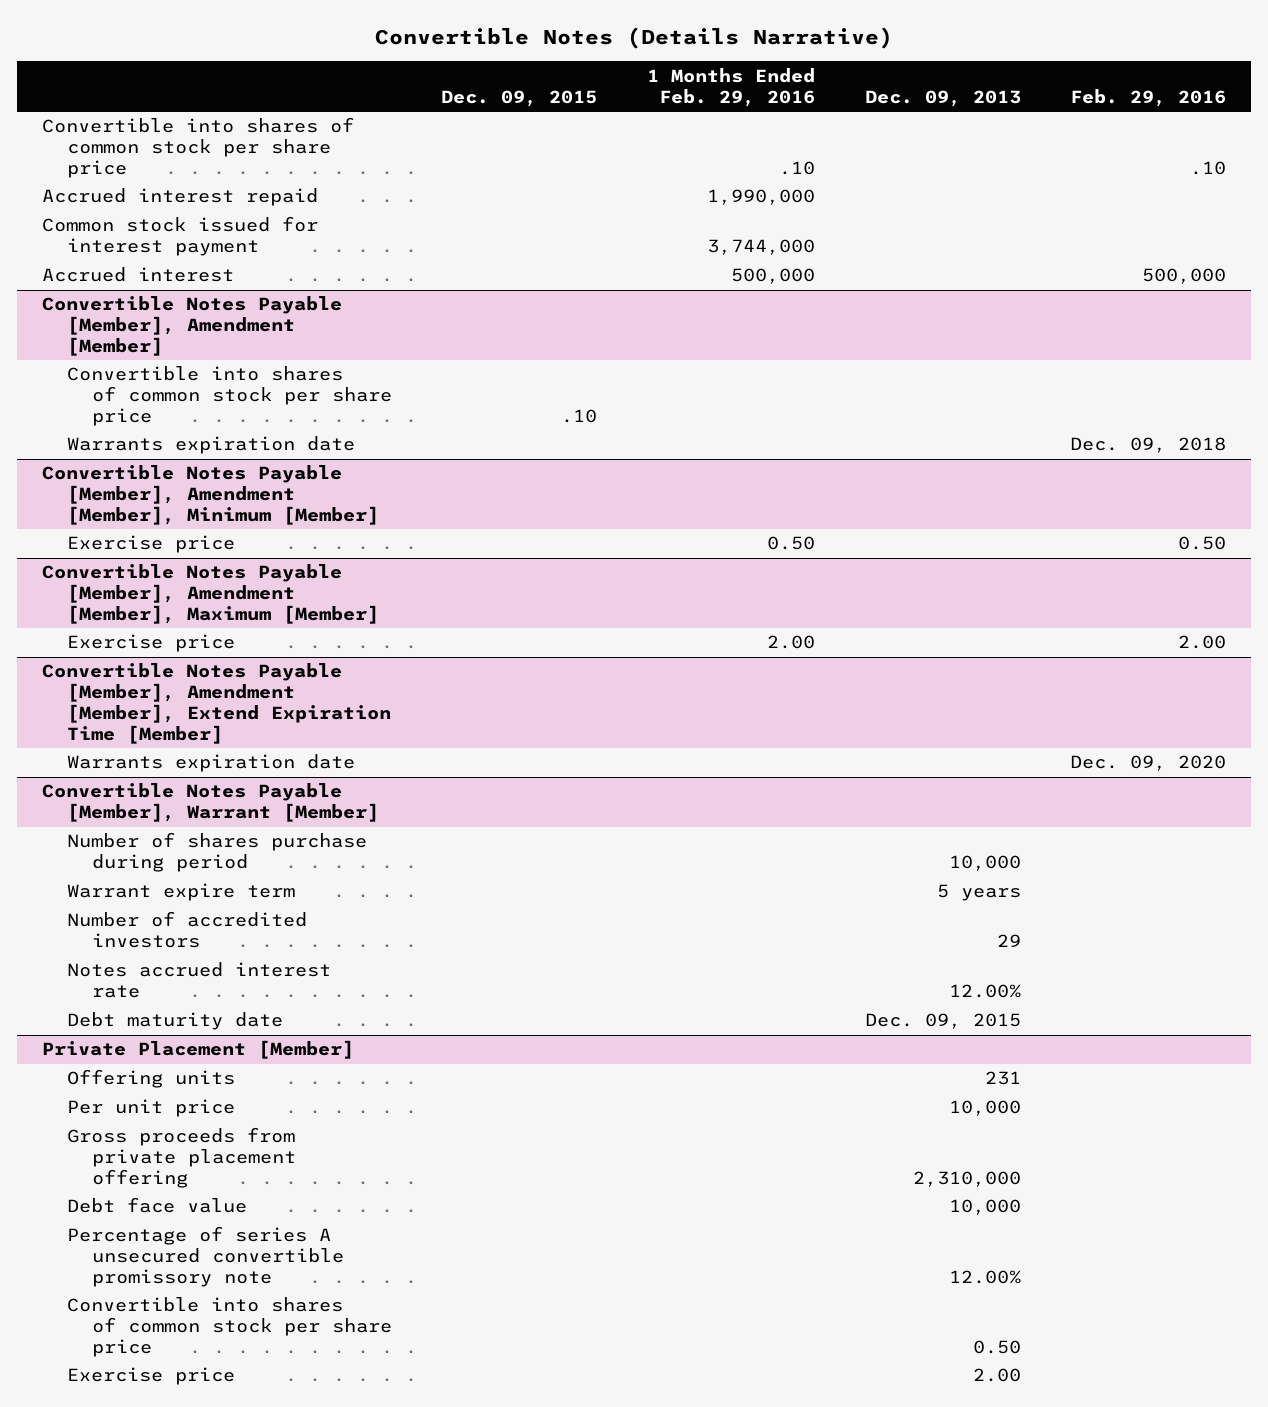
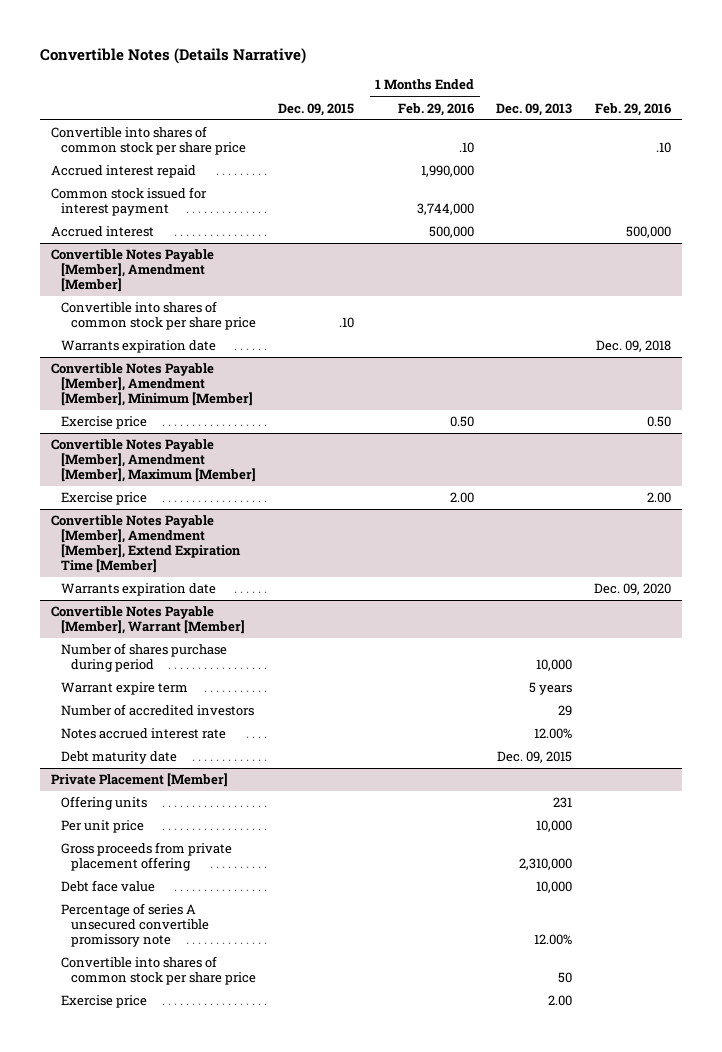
@ Private Placement [Member]
- Convertible into shares of common stock per share price | | | 0.50 |
+ Convertible into shares of common stock per share price | | | 50 |

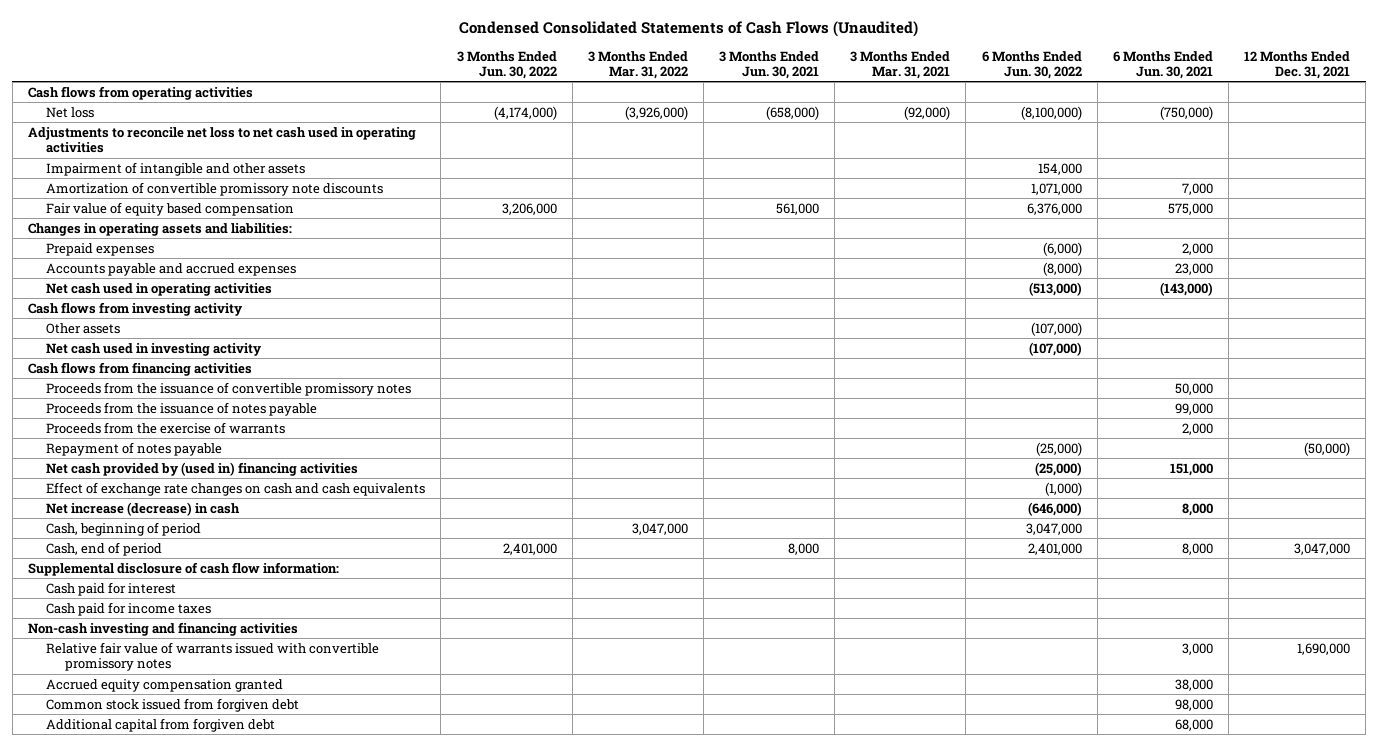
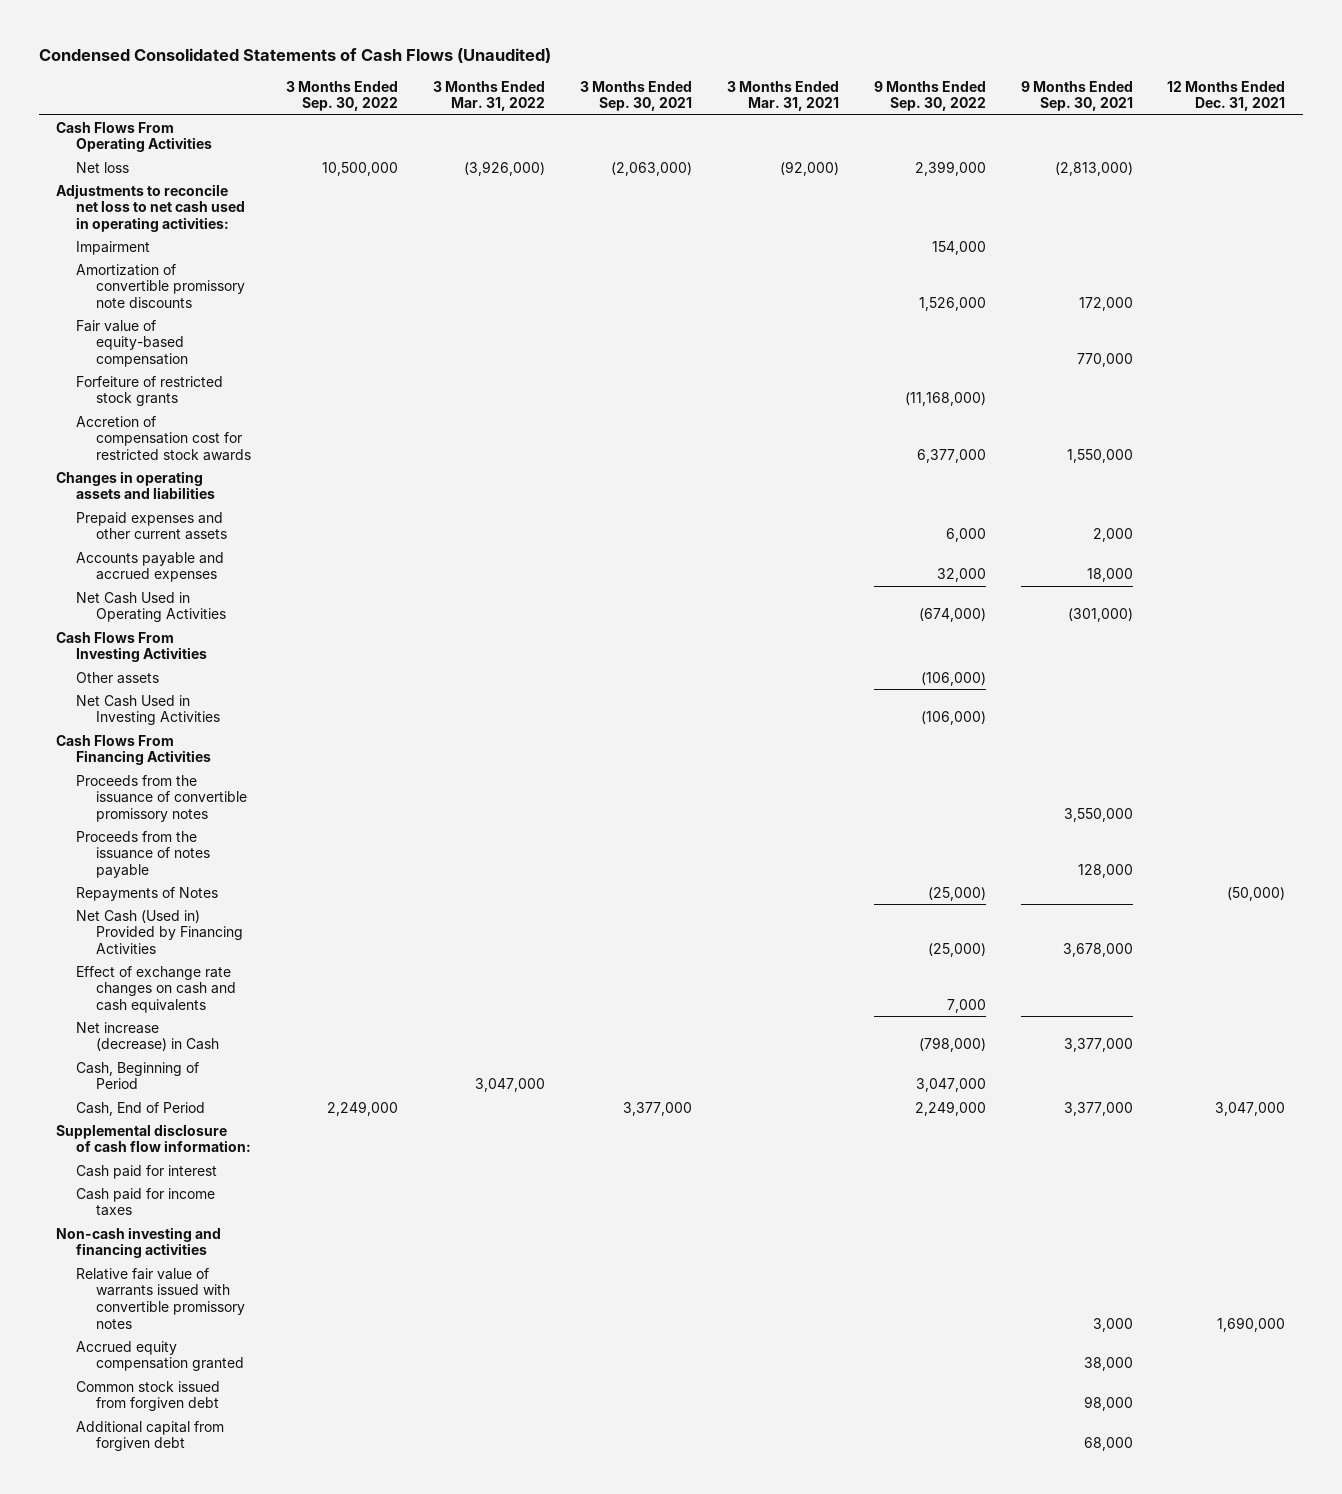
- | 3 Months Ended Jun. 30, 2022 | 3 Months Ended Mar. 31, 2022 | 3 Months Ended Jun. 30, 2021 | 3 Months Ended Mar. 31, 2021 | 6 Months Ended Jun. 30, 2022 | 6 Months Ended Jun. 30, 2021 | 12 Months Ended Dec. 31, 2021
+ | 3 Months Ended Sep. 30, 2022 | 3 Months Ended Mar. 31, 2022 | 3 Months Ended Sep. 30, 2021 | 3 Months Ended Mar. 31, 2021 | 9 Months Ended Sep. 30, 2022 | 9 Months Ended Sep. 30, 2021 | 12 Months Ended Dec. 31, 2021
- Cash flows from operating activities
+ Cash Flows From Operating Activities
- Adjustments to reconcile net loss to net cash used in operating activities
- Impairment of intangible and other assets | | | | | 154,000 | |
+ Adjustments to reconcile net loss to net cash used in operating activities:
+ Impairment | | | | | 154,000 | |
- Fair value of equity based compensation | 3,206,000 | | 561,000 | | 6,376,000 | 575,000 |
- Changes in operating assets and liabilities:
- Prepaid expenses | | | | | (6,000) | 2,000 |
+ Fair value of equity-based compensation | | | | | | 770,000 |
+ Forfeiture of restricted stock grants | | | | | (11,168,000) | |
+ Accretion of compensation cost for restricted stock awards | | | | | 6,377,000 | 1,550,000 |
+ Changes in operating assets and liabilities
+ Prepaid expenses and other current assets | | | | | 6,000 | 2,000 |
- Net cash used in operating activities | | | | | (513,000) | (143,000) |
- Cash flows from investing activity
+ Net Cash Used in Operating Activities | | | | | (674,000) | (301,000) |
+ Cash Flows From Investing Activities
- Net cash used in investing activity | | | | | (107,000) | |
- Cash flows from financing activities
+ Net Cash Used in Investing Activities | | | | | (106,000) | |
+ Cash Flows From Financing Activities
- Proceeds from the exercise of warrants | | | | | | 2,000 |
- Repayment of notes payable | | | | | (25,000) | | (50,000)
- Net cash provided by (used in) financing activities | | | | | (25,000) | 151,000 |
+ Repayments of Notes | | | | | (25,000) | | (50,000)
+ Net Cash (Used in) Provided by Financing Activities | | | | | (25,000) | 3,678,000 |
- Net increase (decrease) in cash | | | | | (646,000) | 8,000 |
- Cash, beginning of period | | 3,047,000 | | | 3,047,000 | |
- Cash, end of period | 2,401,000 | | 8,000 | | 2,401,000 | 8,000 | 3,047,000
+ Net increase (decrease) in Cash | | | | | (798,000) | 3,377,000 |
+ Cash, Beginning of Period | | 3,047,000 | | | 3,047,000 | |
+ Cash, End of Period | 2,249,000 | | 3,377,000 | | 2,249,000 | 3,377,000 | 3,047,000

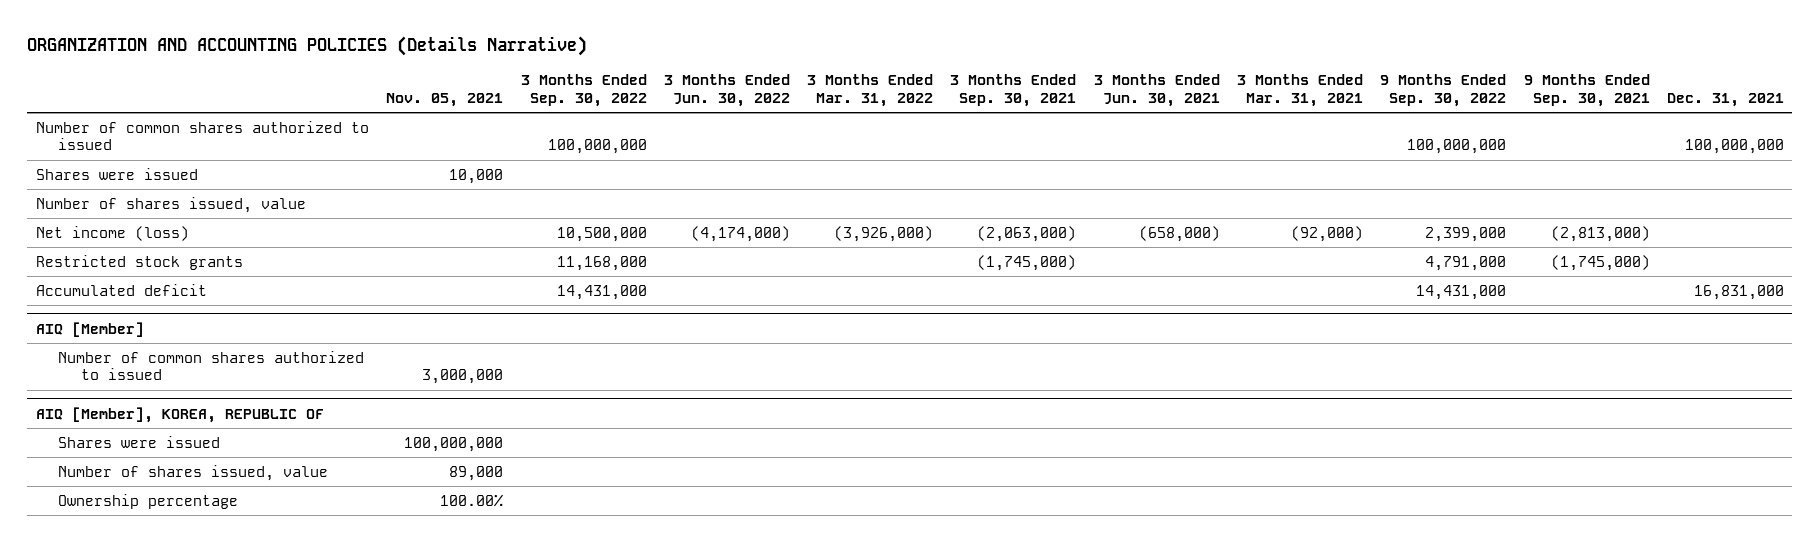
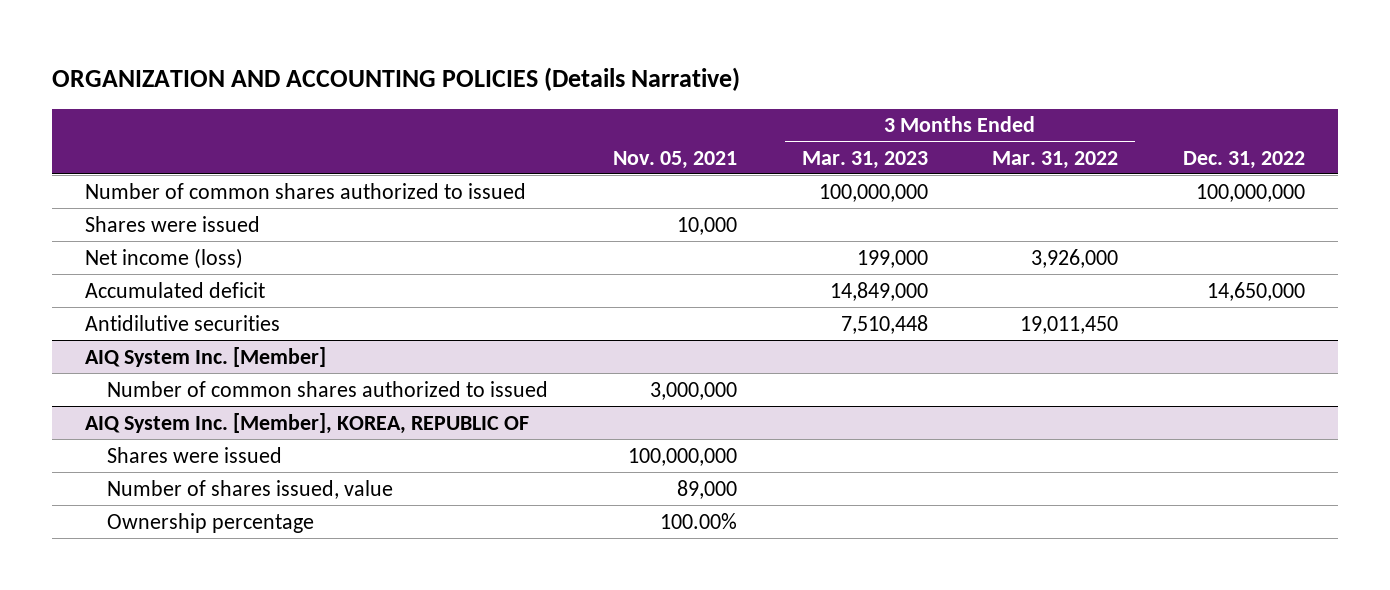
- | Nov. 05, 2021 | 3 Months Ended Sep. 30, 2022 | 3 Months Ended Jun. 30, 2022 | 3 Months Ended Mar. 31, 2022 | 3 Months Ended Sep. 30, 2021 | 3 Months Ended Jun. 30, 2021 | 3 Months Ended Mar. 31, 2021 | 9 Months Ended Sep. 30, 2022 | 9 Months Ended Sep. 30, 2021 | Dec. 31, 2021
+ | Nov. 05, 2021 | 3 Months Ended Mar. 31, 2023 | 3 Months Ended Mar. 31, 2022 | Dec. 31, 2022
- Number of shares issued, value
- Net income (loss) | | 10,500,000 | (4,174,000) | (3,926,000) | (2,063,000) | (658,000) | (92,000) | 2,399,000 | (2,813,000) |
- Restricted stock grants | | 11,168,000 | | | (1,745,000) | | | 4,791,000 | (1,745,000) |
+ Net income (loss) | | 199,000 | 3,926,000 |
- AIQ [Member]
+ Antidilutive securities | | 7,510,448 | 19,011,450 |
+ AIQ System Inc. [Member]
- AIQ [Member], KOREA, REPUBLIC OF
+ AIQ System Inc. [Member], KOREA, REPUBLIC OF

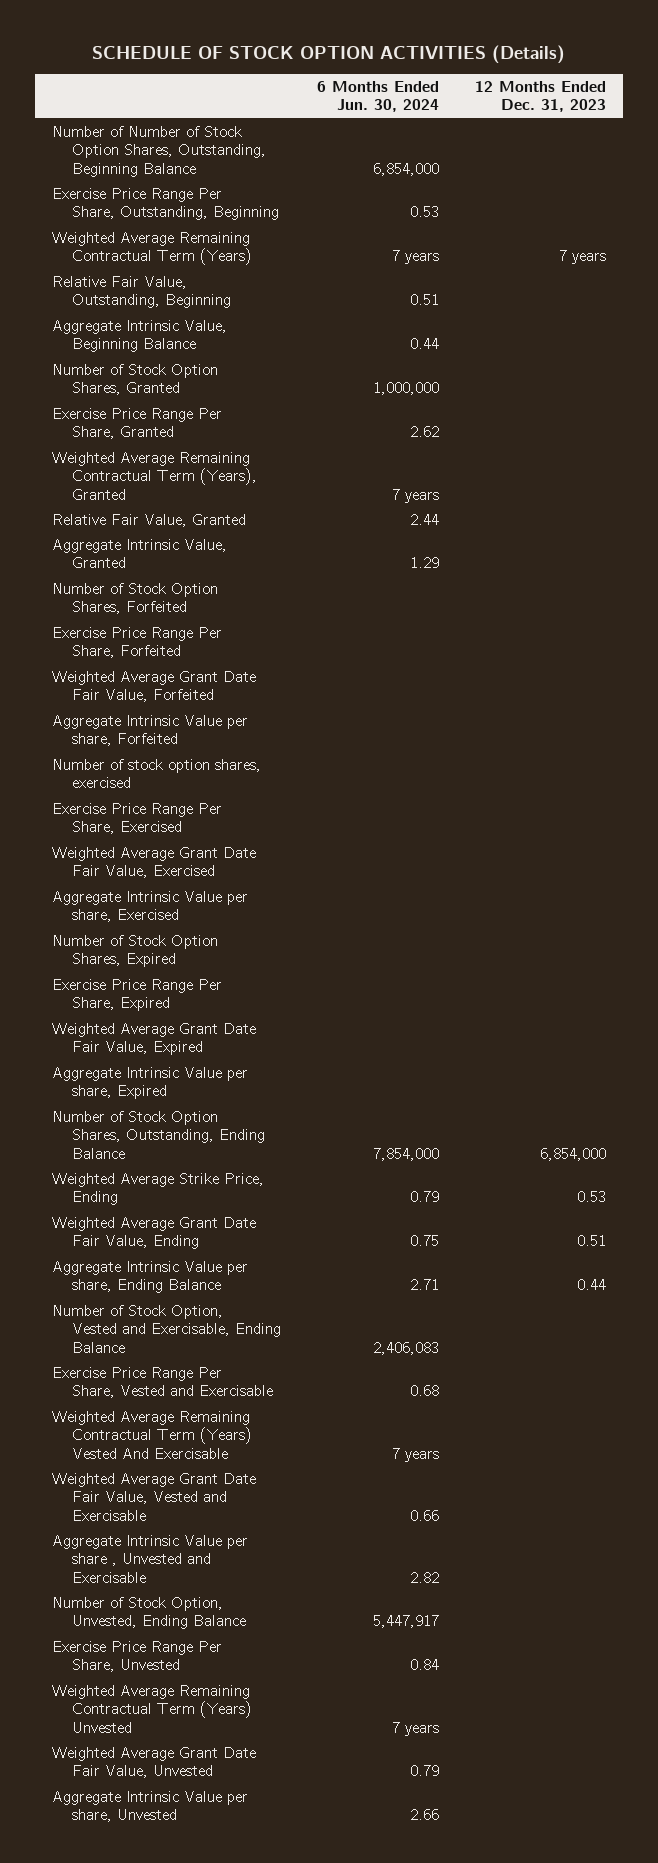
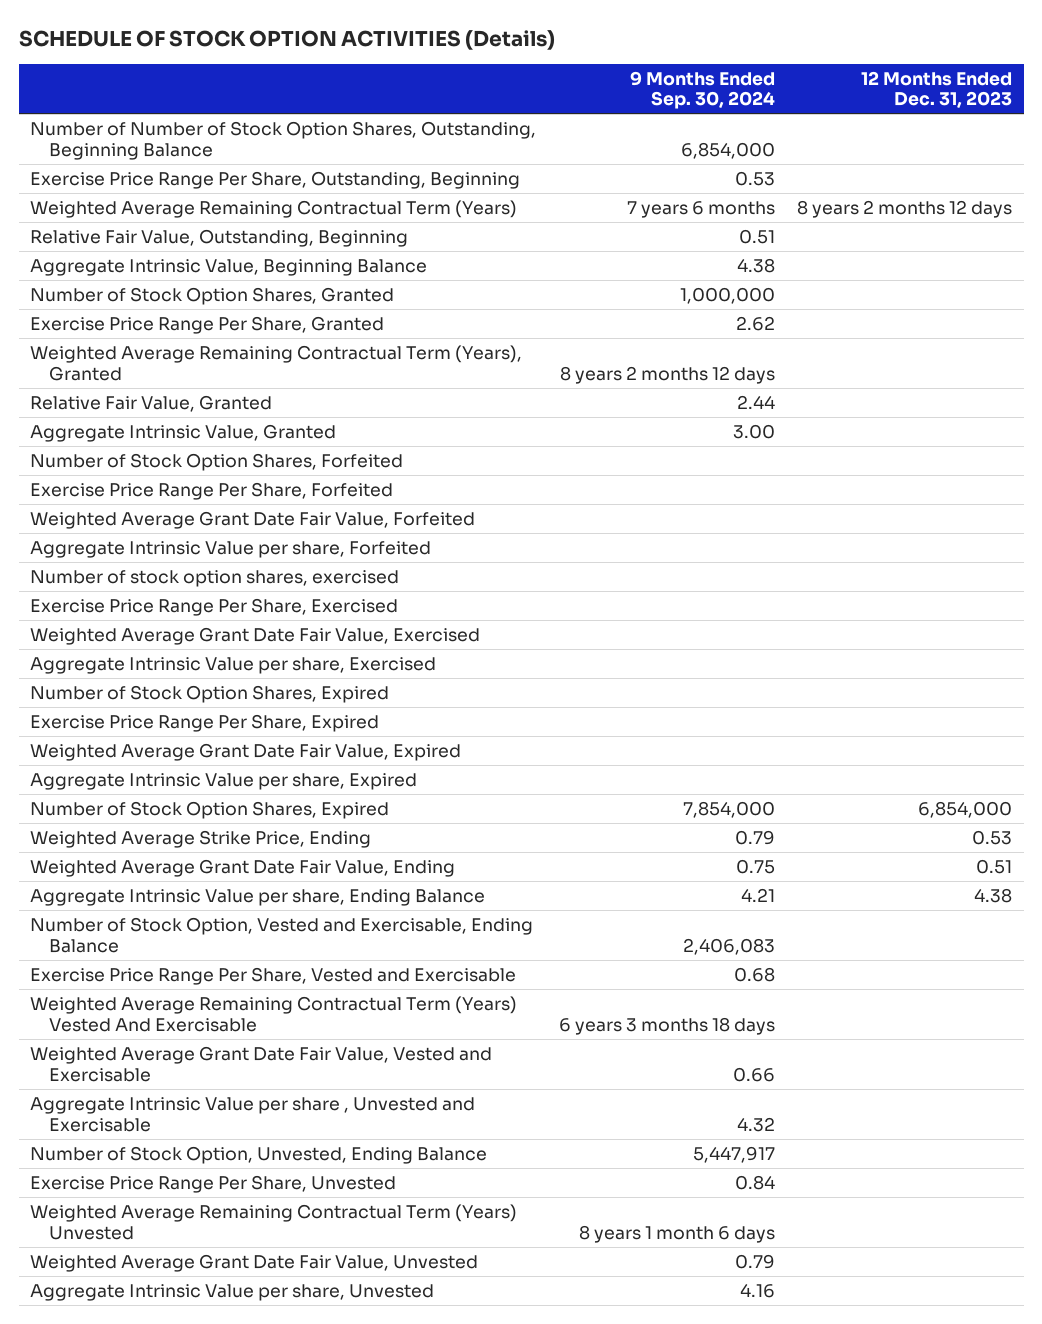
- | 6 Months Ended Jun. 30, 2024 | 12 Months Ended Dec. 31, 2023
+ | 9 Months Ended Sep. 30, 2024 | 12 Months Ended Dec. 31, 2023
- Weighted Average Remaining Contractual Term (Years) | 7 years | 7 years
+ Weighted Average Remaining Contractual Term (Years) | 7 years 6 months | 8 years 2 months 12 days
- Number of Stock Option Shares, Outstanding, Ending Balance | 7,854,000 | 6,854,000
+ Number of Stock Option Shares, Expired | 7,854,000 | 6,854,000
- Aggregate Intrinsic Value per share, Ending Balance | 2.71 | 0.44
+ Aggregate Intrinsic Value per share, Ending Balance | 4.21 | 4.38

